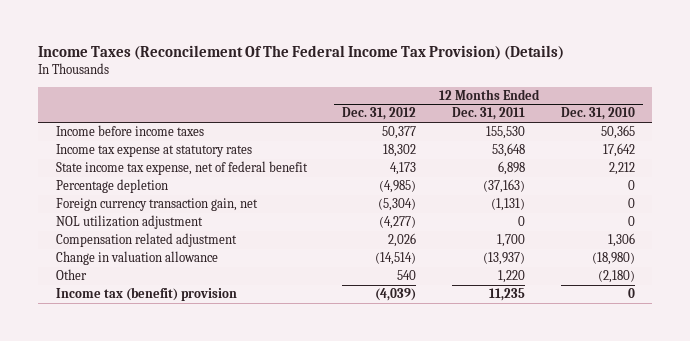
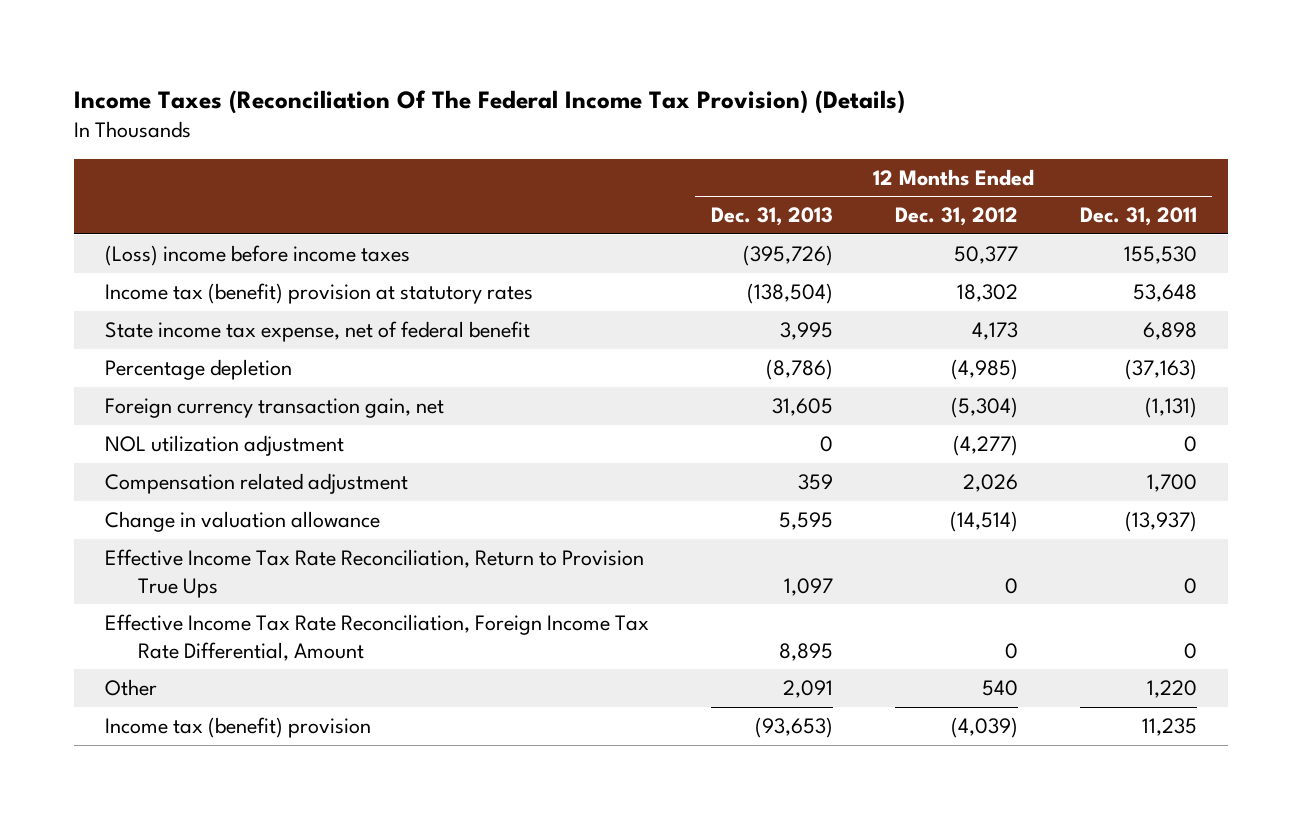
- Income Taxes (Reconcilement Of The Federal Income Tax Provision) (Details)
+ Income Taxes (Reconciliation Of The Federal Income Tax Provision) (Details)
- | 12 Months Ended Dec. 31, 2012 | 12 Months Ended Dec. 31, 2011 | 12 Months Ended Dec. 31, 2010
+ | 12 Months Ended Dec. 31, 2013 | 12 Months Ended Dec. 31, 2012 | 12 Months Ended Dec. 31, 2011
- Income before income taxes | 50,377 | 155,530 | 50,365
- Income tax expense at statutory rates | 18,302 | 53,648 | 17,642
+ (Loss) income before income taxes | (395,726) | 50,377 | 155,530
+ Income tax (benefit) provision at statutory rates | (138,504) | 18,302 | 53,648
+ Effective Income Tax Rate Reconciliation, Return to Provision True Ups | 1,097 | 0 | 0
+ Effective Income Tax Rate Reconciliation, Foreign Income Tax Rate Differential, Amount | 8,895 | 0 | 0

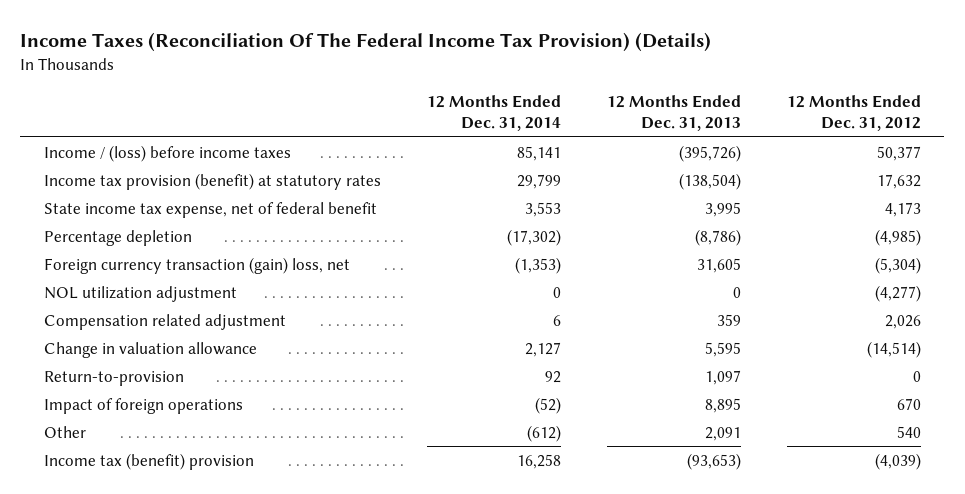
- | 12 Months Ended Dec. 31, 2013 | 12 Months Ended Dec. 31, 2012 | 12 Months Ended Dec. 31, 2011
+ | 12 Months Ended Dec. 31, 2014 | 12 Months Ended Dec. 31, 2013 | 12 Months Ended Dec. 31, 2012
- (Loss) income before income taxes | (395,726) | 50,377 | 155,530
- Income tax (benefit) provision at statutory rates | (138,504) | 18,302 | 53,648
+ Income / (loss) before income taxes | 85,141 | (395,726) | 50,377
+ Income tax provision (benefit) at statutory rates | 29,799 | (138,504) | 17,632
- Foreign currency transaction gain, net | 31,605 | (5,304) | (1,131)
+ Foreign currency transaction (gain) loss, net | (1,353) | 31,605 | (5,304)
- Effective Income Tax Rate Reconciliation, Return to Provision True Ups | 1,097 | 0 | 0
- Effective Income Tax Rate Reconciliation, Foreign Income Tax Rate Differential, Amount | 8,895 | 0 | 0
+ Return-to-provision | 92 | 1,097 | 0
+ Impact of foreign operations | (52) | 8,895 | 670

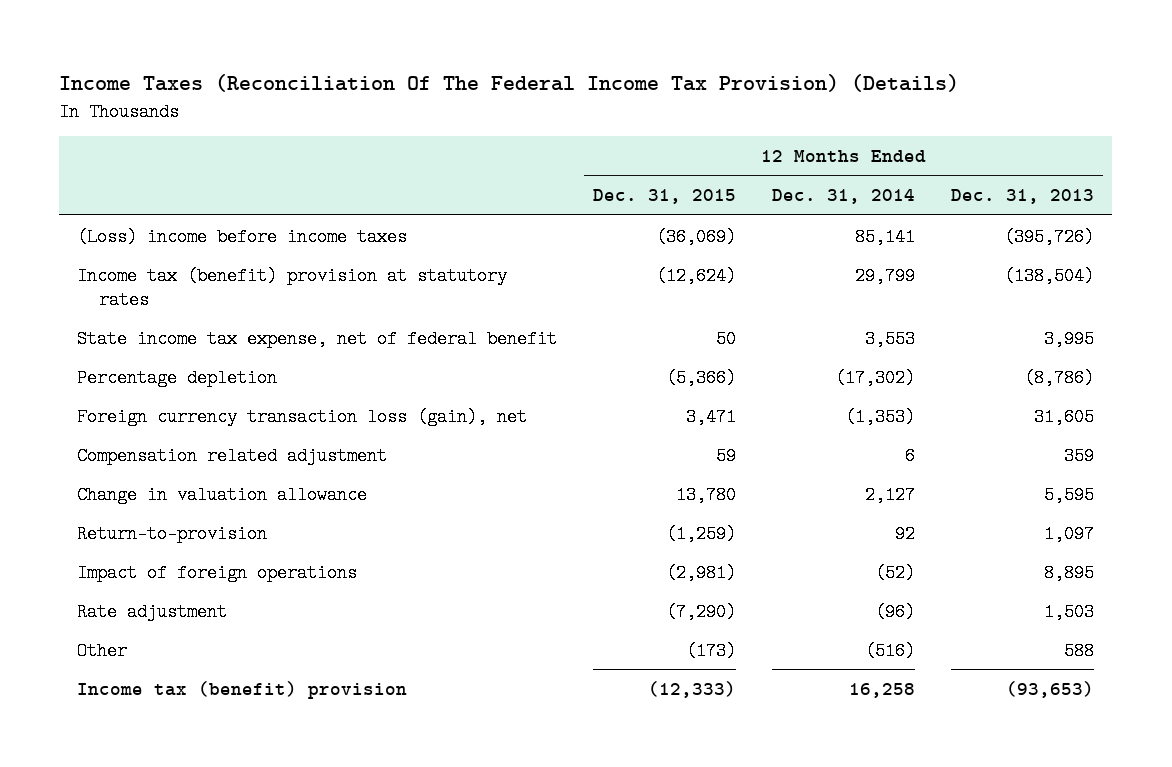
- | 12 Months Ended Dec. 31, 2014 | 12 Months Ended Dec. 31, 2013 | 12 Months Ended Dec. 31, 2012
+ | 12 Months Ended Dec. 31, 2015 | 12 Months Ended Dec. 31, 2014 | 12 Months Ended Dec. 31, 2013
- Income / (loss) before income taxes | 85,141 | (395,726) | 50,377
- Income tax provision (benefit) at statutory rates | 29,799 | (138,504) | 17,632
+ (Loss) income before income taxes | (36,069) | 85,141 | (395,726)
+ Income tax (benefit) provision at statutory rates | (12,624) | 29,799 | (138,504)
- Foreign currency transaction (gain) loss, net | (1,353) | 31,605 | (5,304)
- NOL utilization adjustment | 0 | 0 | (4,277)
+ Foreign currency transaction loss (gain), net | 3,471 | (1,353) | 31,605
- Other | (612) | 2,091 | 540
+ Rate adjustment | (7,290) | (96) | 1,503
+ Other | (173) | (516) | 588

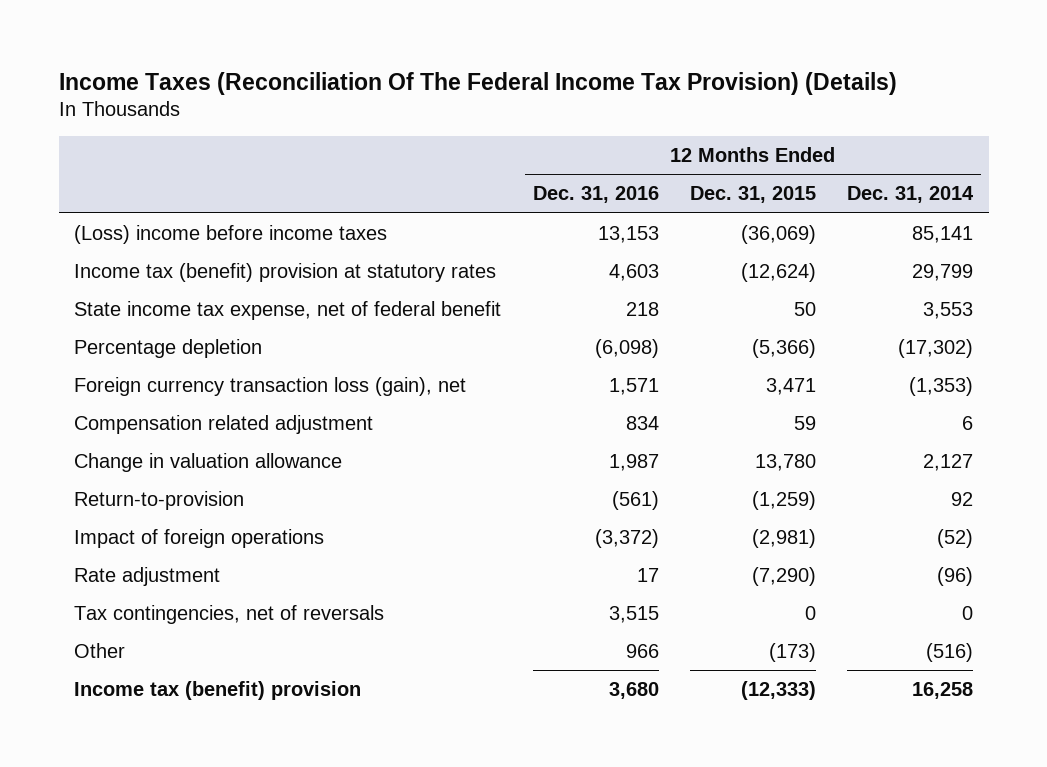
- | 12 Months Ended Dec. 31, 2015 | 12 Months Ended Dec. 31, 2014 | 12 Months Ended Dec. 31, 2013
+ | 12 Months Ended Dec. 31, 2016 | 12 Months Ended Dec. 31, 2015 | 12 Months Ended Dec. 31, 2014
+ Tax contingencies, net of reversals | 3,515 | 0 | 0

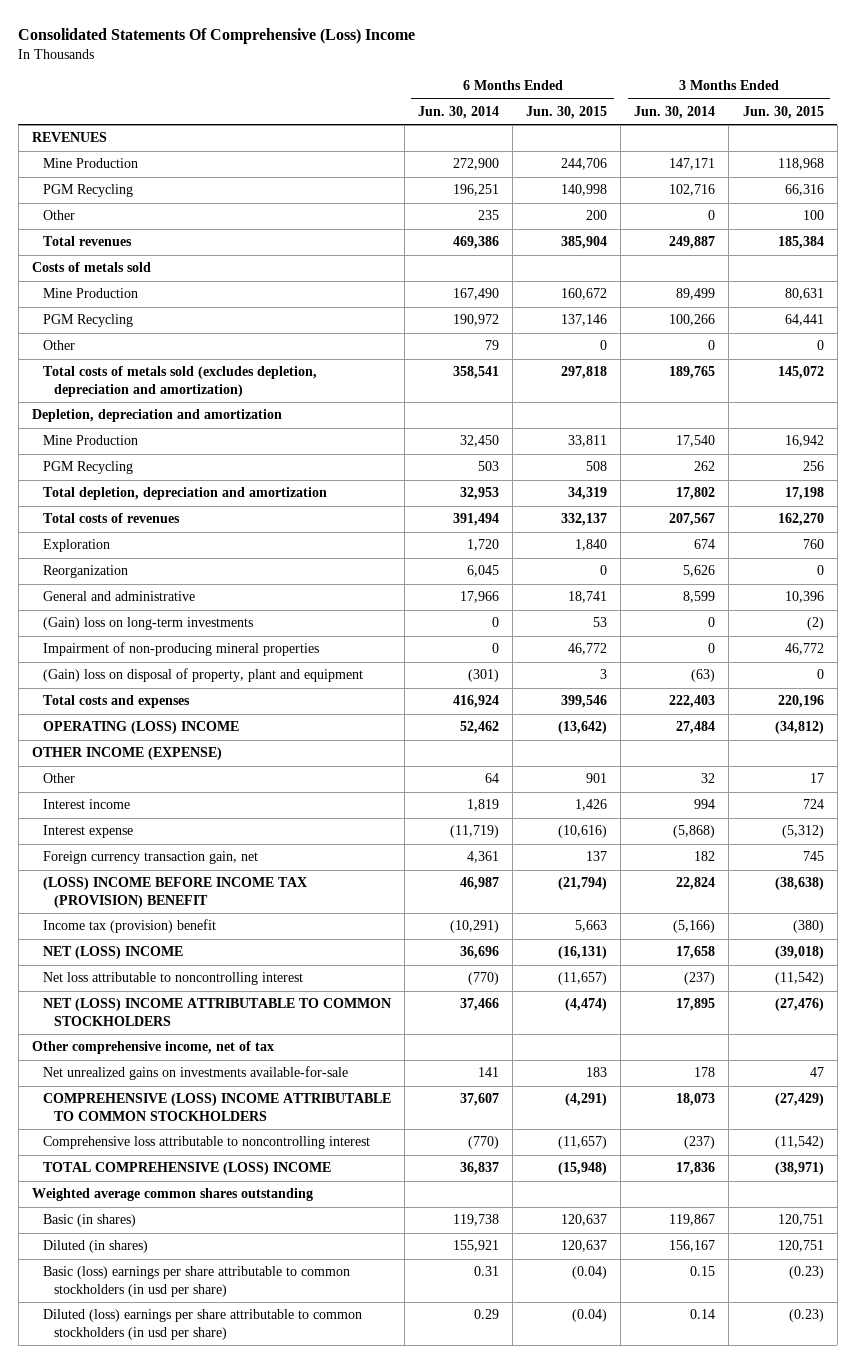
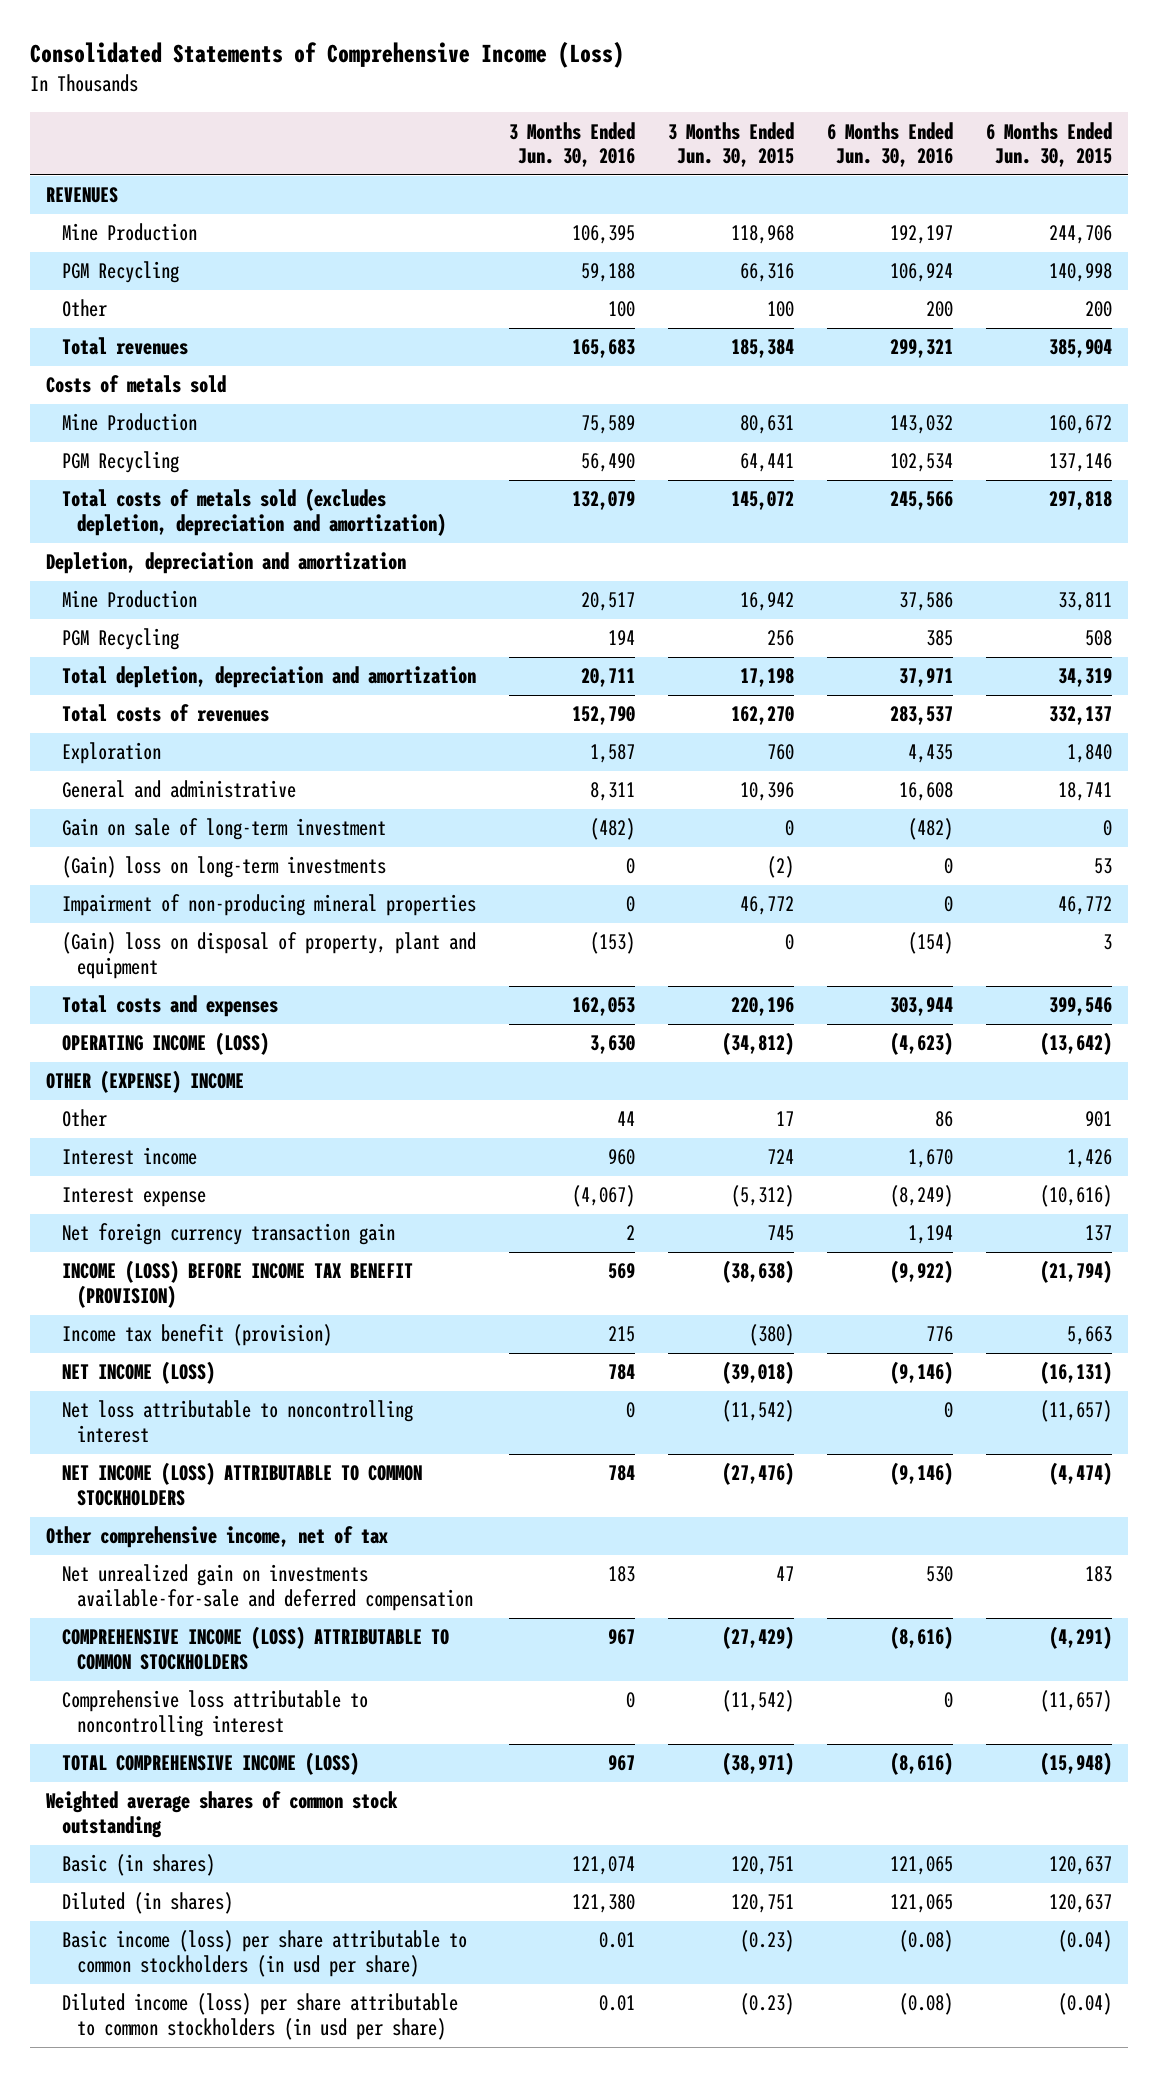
- Consolidated Statements Of Comprehensive (Loss) Income
+ Consolidated Statements of Comprehensive Income (Loss)
- | 6 Months Ended Jun. 30, 2014 | 6 Months Ended Jun. 30, 2015 | 3 Months Ended Jun. 30, 2014 | 3 Months Ended Jun. 30, 2015
+ | 3 Months Ended Jun. 30, 2016 | 3 Months Ended Jun. 30, 2015 | 6 Months Ended Jun. 30, 2016 | 6 Months Ended Jun. 30, 2015
- Other | 79 | 0 | 0 | 0
- Reorganization | 6,045 | 0 | 5,626 | 0
+ Gain on sale of long-term investment | (482) | 0 | (482) | 0
- OPERATING (LOSS) INCOME | 52,462 | (13,642) | 27,484 | (34,812)
- OTHER INCOME (EXPENSE)
+ OPERATING INCOME (LOSS) | 3,630 | (34,812) | (4,623) | (13,642)
+ OTHER (EXPENSE) INCOME
- Foreign currency transaction gain, net | 4,361 | 137 | 182 | 745
- (LOSS) INCOME BEFORE INCOME TAX (PROVISION) BENEFIT | 46,987 | (21,794) | 22,824 | (38,638)
- Income tax (provision) benefit | (10,291) | 5,663 | (5,166) | (380)
- NET (LOSS) INCOME | 36,696 | (16,131) | 17,658 | (39,018)
+ Net foreign currency transaction gain | 2 | 745 | 1,194 | 137
+ INCOME (LOSS) BEFORE INCOME TAX BENEFIT (PROVISION) | 569 | (38,638) | (9,922) | (21,794)
+ Income tax benefit (provision) | 215 | (380) | 776 | 5,663
+ NET INCOME (LOSS) | 784 | (39,018) | (9,146) | (16,131)
- NET (LOSS) INCOME ATTRIBUTABLE TO COMMON STOCKHOLDERS | 37,466 | (4,474) | 17,895 | (27,476)
+ NET INCOME (LOSS) ATTRIBUTABLE TO COMMON STOCKHOLDERS | 784 | (27,476) | (9,146) | (4,474)
- Net unrealized gains on investments available-for-sale | 141 | 183 | 178 | 47
- COMPREHENSIVE (LOSS) INCOME ATTRIBUTABLE TO COMMON STOCKHOLDERS | 37,607 | (4,291) | 18,073 | (27,429)
+ Net unrealized gain on investments available-for-sale and deferred compensation | 183 | 47 | 530 | 183
+ COMPREHENSIVE INCOME (LOSS) ATTRIBUTABLE TO COMMON STOCKHOLDERS | 967 | (27,429) | (8,616) | (4,291)
- TOTAL COMPREHENSIVE (LOSS) INCOME | 36,837 | (15,948) | 17,836 | (38,971)
- Weighted average common shares outstanding
+ TOTAL COMPREHENSIVE INCOME (LOSS) | 967 | (38,971) | (8,616) | (15,948)
+ Weighted average shares of common stock outstanding
- Basic (loss) earnings per share attributable to common stockholders (in usd per share) | 0.31 | (0.04) | 0.15 | (0.23)
- Diluted (loss) earnings per share attributable to common stockholders (in usd per share) | 0.29 | (0.04) | 0.14 | (0.23)
+ Basic income (loss) per share attributable to common stockholders (in usd per share) | 0.01 | (0.23) | (0.08) | (0.04)
+ Diluted income (loss) per share attributable to common stockholders (in usd per share) | 0.01 | (0.23) | (0.08) | (0.04)

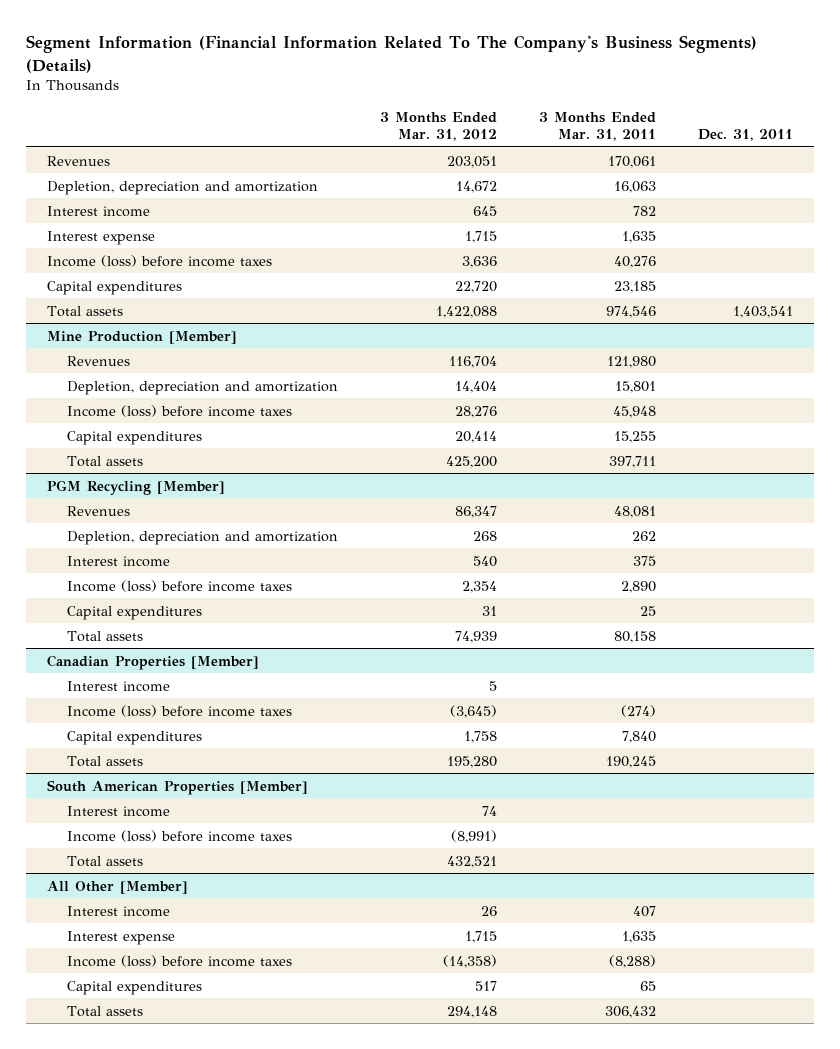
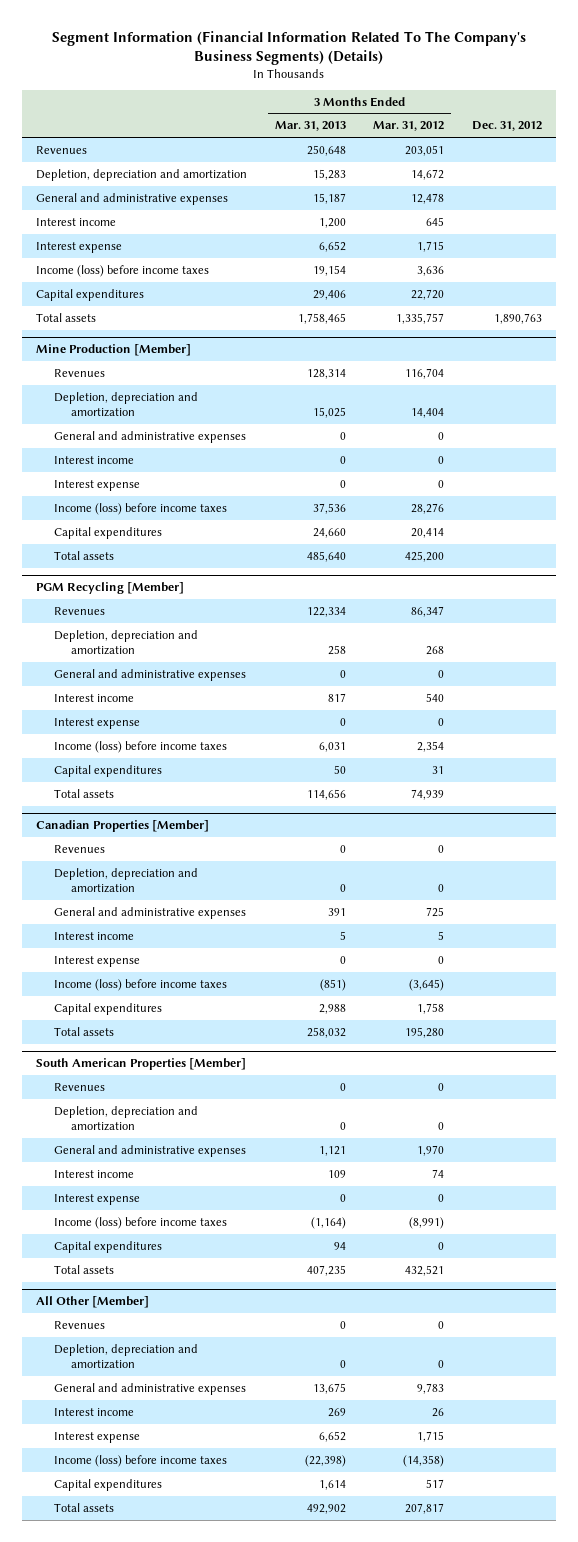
- | 3 Months Ended Mar. 31, 2012 | 3 Months Ended Mar. 31, 2011 | Dec. 31, 2011
+ | 3 Months Ended Mar. 31, 2013 | 3 Months Ended Mar. 31, 2012 | Dec. 31, 2012
+ General and administrative expenses | 15,187 | 12,478 |
- Total assets | 1,422,088 | 974,546 | 1,403,541
+ Total assets | 1,758,465 | 1,335,757 | 1,890,763
@ Mine Production [Member]
+ General and administrative expenses | 0 | 0 |
+ Interest income | 0 | 0 |
+ Interest expense | 0 | 0 |
@ PGM Recycling [Member]
+ General and administrative expenses | 0 | 0 |
+ Interest expense | 0 | 0 |
@ Canadian Properties [Member]
+ Revenues | 0 | 0 |
+ Depletion, depreciation and amortization | 0 | 0 |
+ General and administrative expenses | 391 | 725 |
+ Interest expense | 0 | 0 |
@ South American Properties [Member]
+ Revenues | 0 | 0 |
+ Depletion, depreciation and amortization | 0 | 0 |
+ General and administrative expenses | 1,121 | 1,970 |
+ Interest expense | 0 | 0 |
+ Capital expenditures | 94 | 0 |
@ All Other [Member]
+ Revenues | 0 | 0 |
+ Depletion, depreciation and amortization | 0 | 0 |
+ General and administrative expenses | 13,675 | 9,783 |
- Total assets | 294,148 | 306,432 |
+ Total assets | 492,902 | 207,817 |

